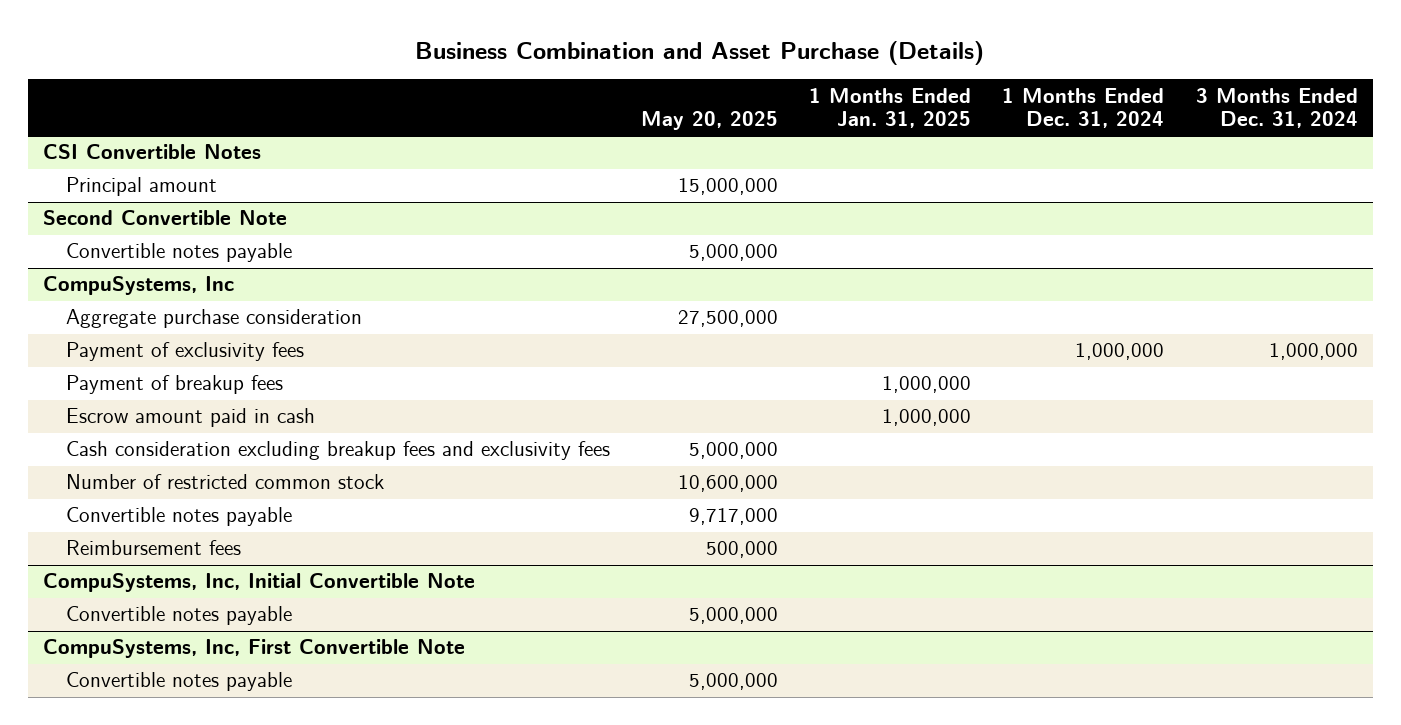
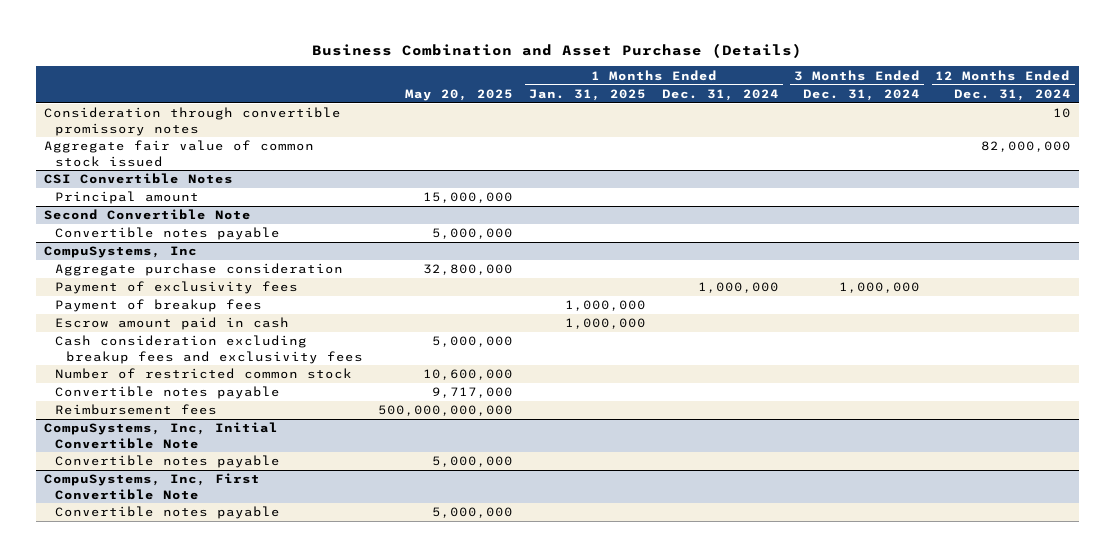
- | May 20, 2025 | 1 Months Ended Jan. 31, 2025 | 1 Months Ended Dec. 31, 2024 | 3 Months Ended Dec. 31, 2024
+ | May 20, 2025 | 1 Months Ended Jan. 31, 2025 | 1 Months Ended Dec. 31, 2024 | 3 Months Ended Dec. 31, 2024 | 12 Months Ended Dec. 31, 2024
+ Consideration through convertible promissory notes | | | | | 10
+ Aggregate fair value of common stock issued | | | | | 82,000,000
@ CompuSystems, Inc
- Aggregate purchase consideration | 27,500,000 | | |
+ Aggregate purchase consideration | 32,800,000 | | | |
- Reimbursement fees | 500,000 | | |
+ Reimbursement fees | 500,000,000,000 | | | |

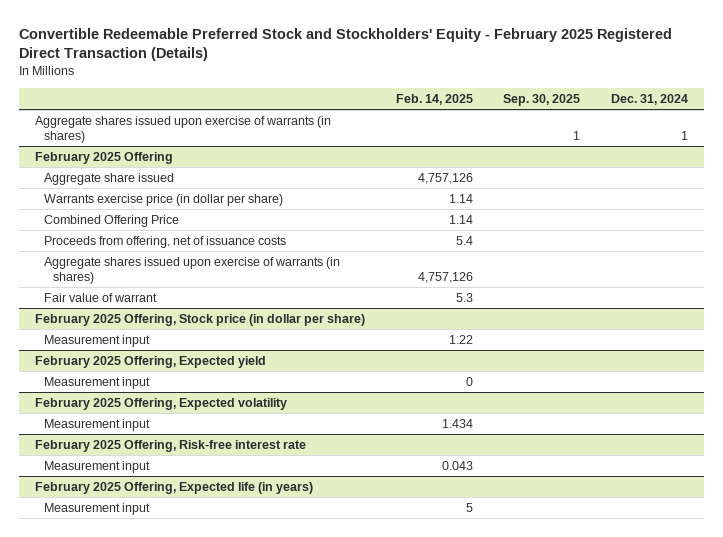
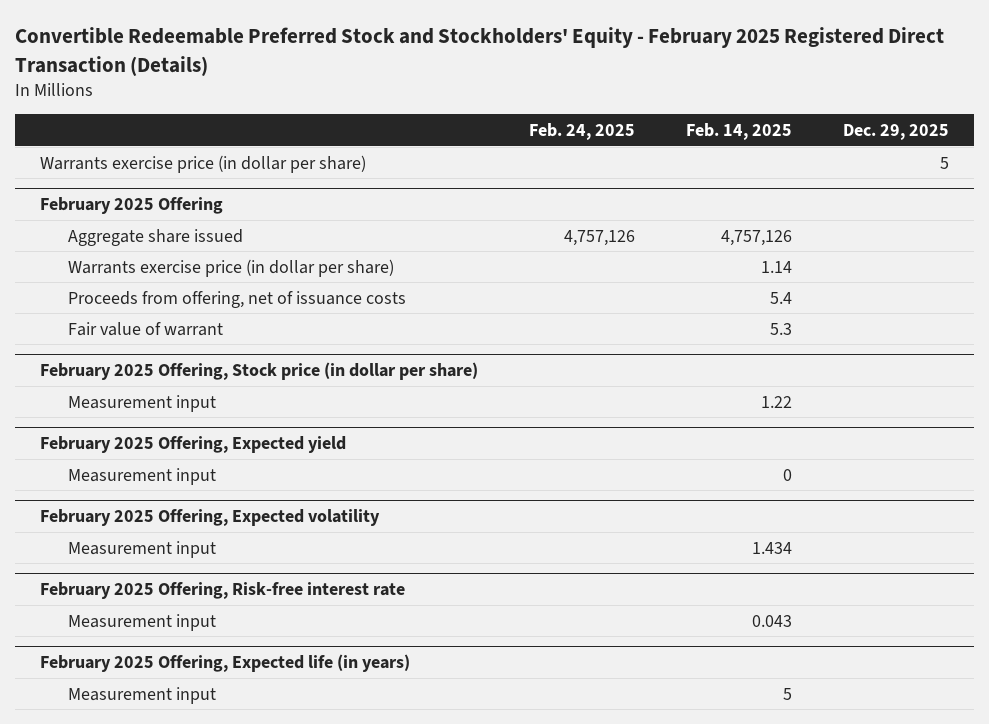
- | Feb. 14, 2025 | Sep. 30, 2025 | Dec. 31, 2024
+ | Feb. 24, 2025 | Feb. 14, 2025 | Dec. 29, 2025
- Aggregate shares issued upon exercise of warrants (in shares) | | 1 | 1
+ Warrants exercise price (in dollar per share) | | | 5
@ February 2025 Offering
- Combined Offering Price | 1.14 | |
- Aggregate shares issued upon exercise of warrants (in shares) | 4,757,126 | |

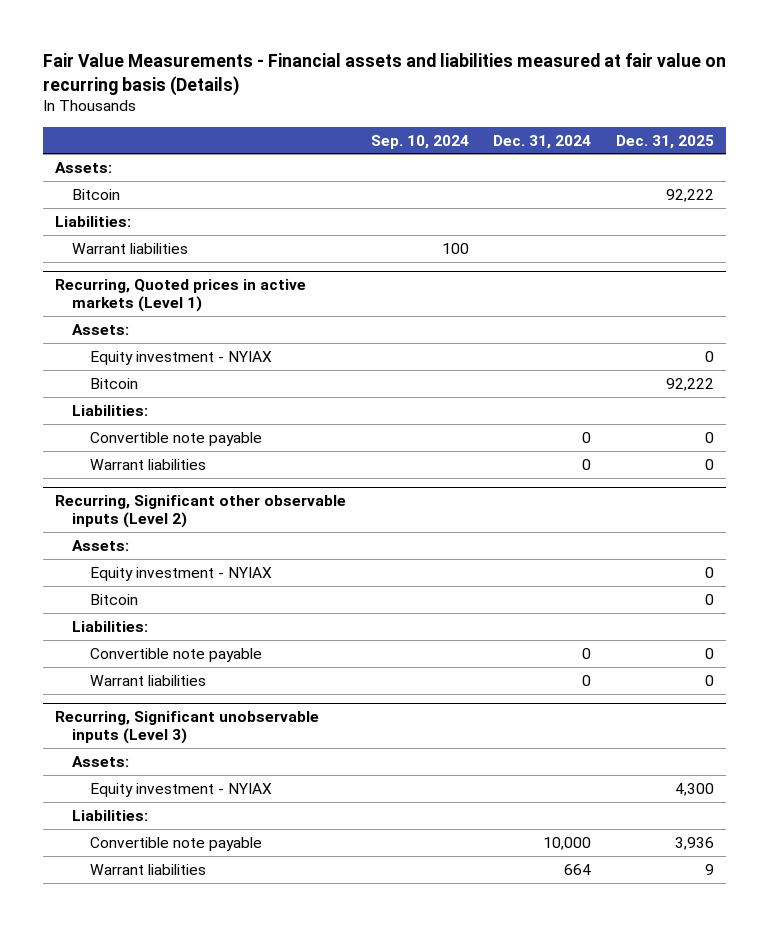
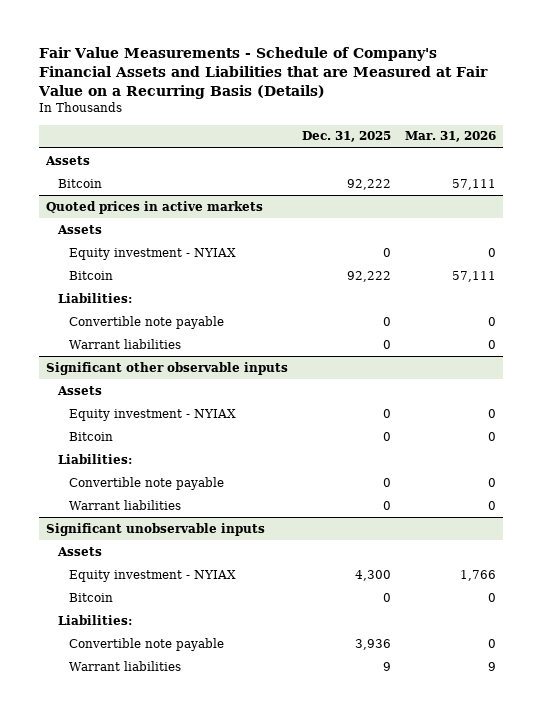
- Fair Value Measurements - Financial assets and liabilities measured at fair value on recurring basis (Details)
+ Fair Value Measurements - Schedule of Company's Financial Assets and Liabilities that are Measured at Fair Value on a Recurring Basis (Details)
- | Sep. 10, 2024 | Dec. 31, 2024 | Dec. 31, 2025
+ | Dec. 31, 2025 | Mar. 31, 2026
- Assets:
+ Assets
- Liabilities:
- Warrant liabilities | 100 | |
- Recurring, Quoted prices in active markets (Level 1)
- Assets:
+ Quoted prices in active markets
+ Assets
- Recurring, Significant other observable inputs (Level 2)
- Assets:
+ Significant other observable inputs
+ Assets
- Recurring, Significant unobservable inputs (Level 3)
- Assets:
+ Significant unobservable inputs
+ Assets
+ Bitcoin | 0 | 0

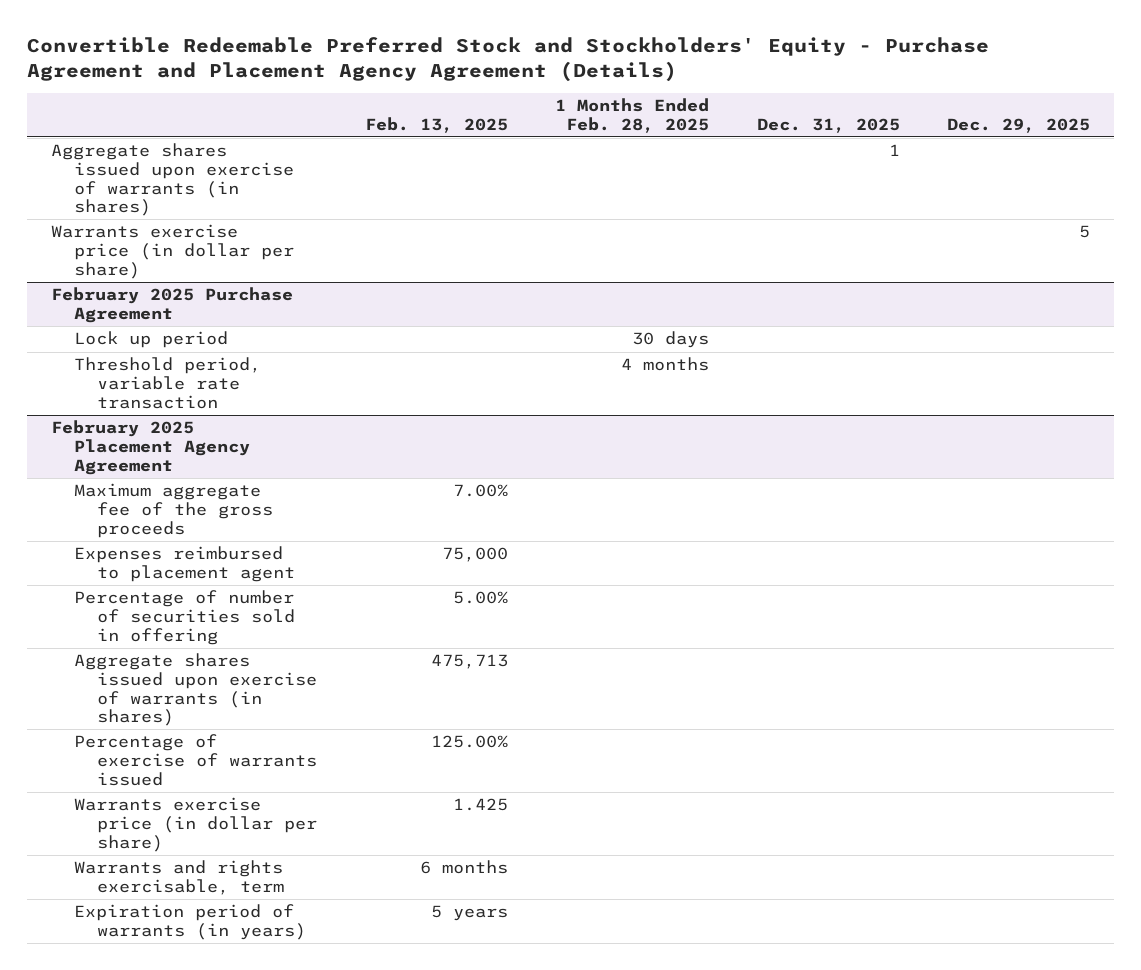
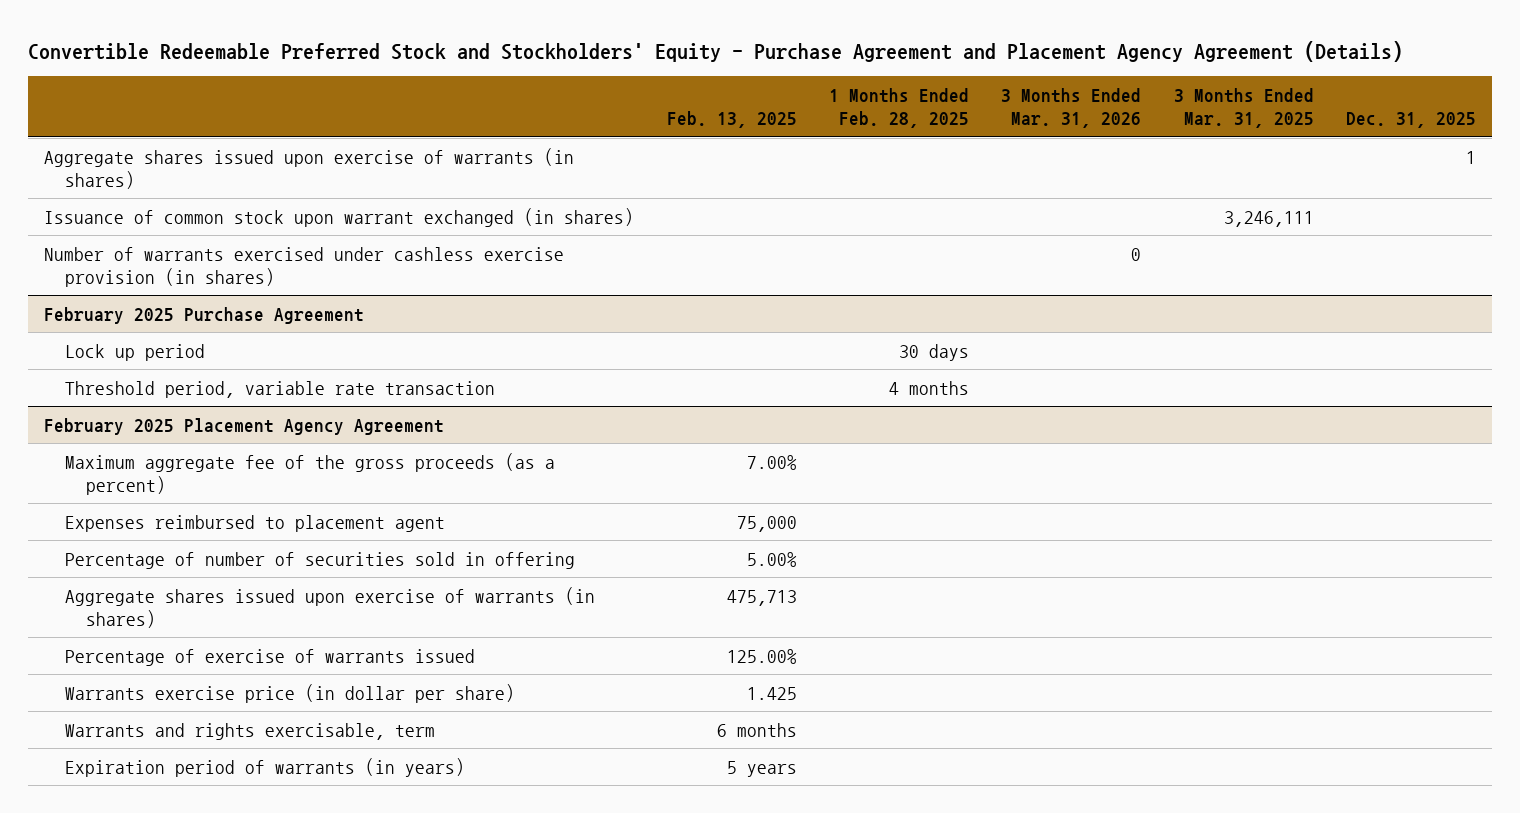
- | Feb. 13, 2025 | 1 Months Ended Feb. 28, 2025 | Dec. 31, 2025 | Dec. 29, 2025
+ | Feb. 13, 2025 | 1 Months Ended Feb. 28, 2025 | 3 Months Ended Mar. 31, 2026 | 3 Months Ended Mar. 31, 2025 | Dec. 31, 2025
- Warrants exercise price (in dollar per share) | | | | 5
+ Issuance of common stock upon warrant exchanged (in shares) | | | | 3,246,111 |
+ Number of warrants exercised under cashless exercise provision (in shares) | | | 0 | |
@ February 2025 Placement Agency Agreement
- Maximum aggregate fee of the gross proceeds | 7.00% | | |
+ Maximum aggregate fee of the gross proceeds (as a percent) | 7.00% | | | |

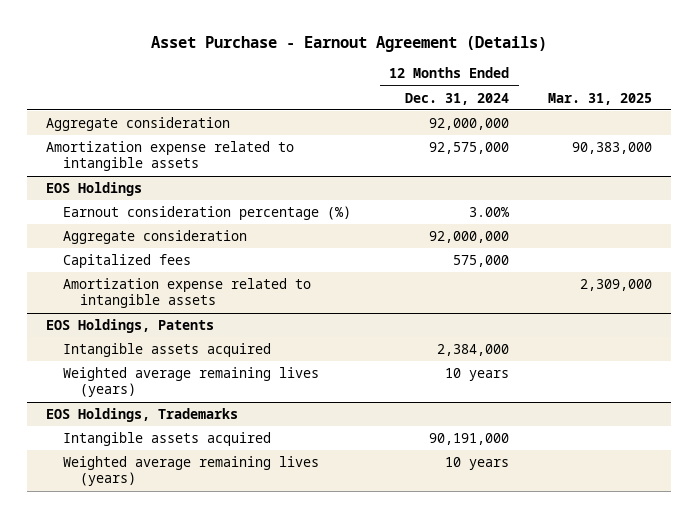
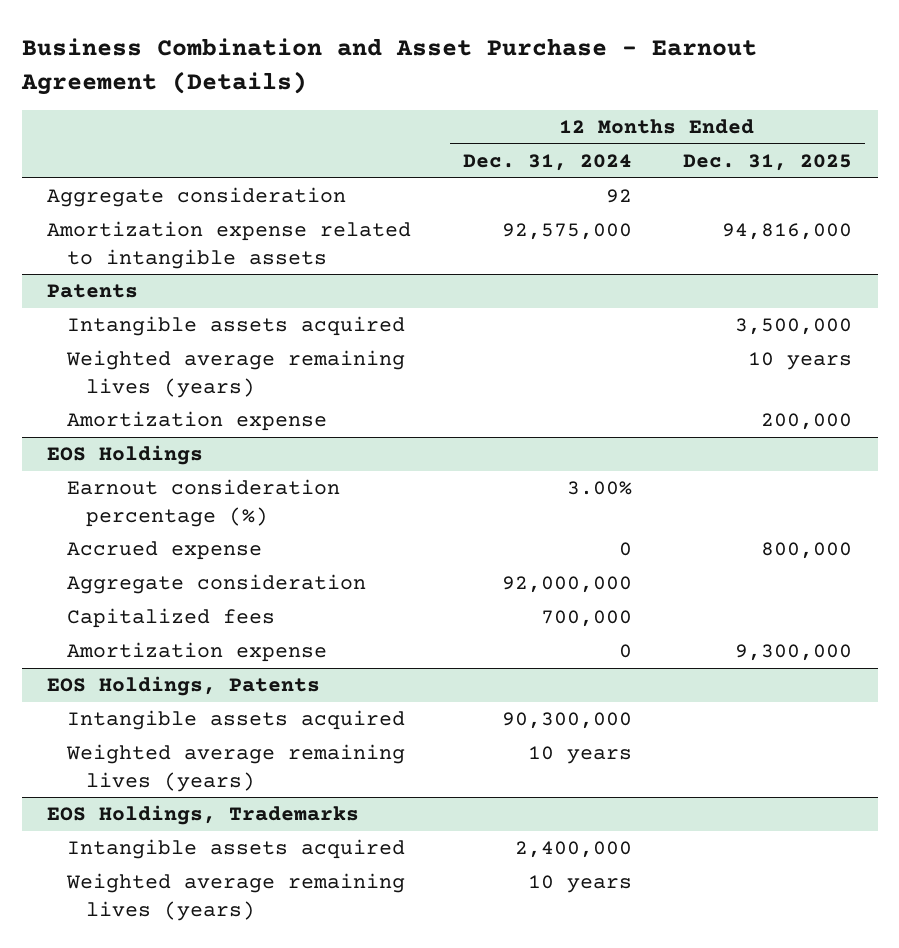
- Asset Purchase - Earnout Agreement (Details)
+ Business Combination and Asset Purchase - Earnout Agreement (Details)
- | 12 Months Ended Dec. 31, 2024 | Mar. 31, 2025
+ | 12 Months Ended Dec. 31, 2024 | 12 Months Ended Dec. 31, 2025
- Aggregate consideration | 92,000,000 |
+ Aggregate consideration | 92 |
+ Patents
+ Intangible assets acquired | | 3,500,000
+ Weighted average remaining lives (years) | | 10 years
+ Amortization expense | | 200,000
@ EOS Holdings
+ Accrued expense | 0 | 800,000
- Capitalized fees | 575,000 |
- Amortization expense related to intangible assets | | 2,309,000
+ Capitalized fees | 700,000 |
+ Amortization expense | 0 | 9,300,000
@ EOS Holdings, Patents
- Intangible assets acquired | 2,384,000 |
+ Intangible assets acquired | 90,300,000 |
@ EOS Holdings, Trademarks
- Intangible assets acquired | 90,191,000 |
+ Intangible assets acquired | 2,400,000 |

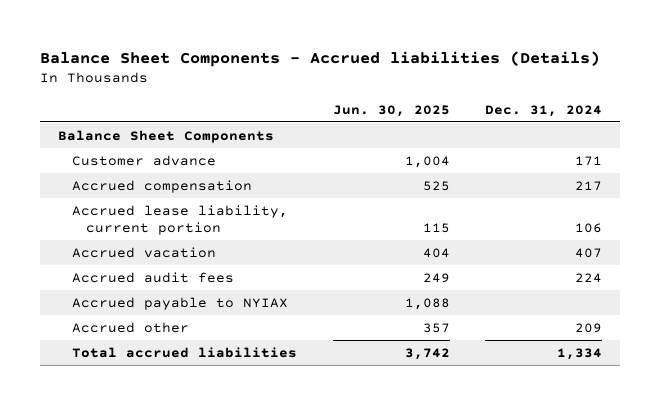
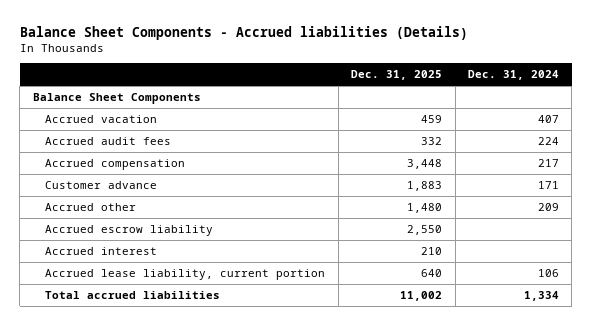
- | Jun. 30, 2025 | Dec. 31, 2024
+ | Dec. 31, 2025 | Dec. 31, 2024
- Accrued payable to NYIAX | 1,088 |
moved down: Accrued compensation | 3,448 | 217
moved down: Customer advance | 1,883 | 171
+ Accrued escrow liability | 2,550 |
+ Accrued interest | 210 |
moved down: Accrued lease liability, current portion | 640 | 106

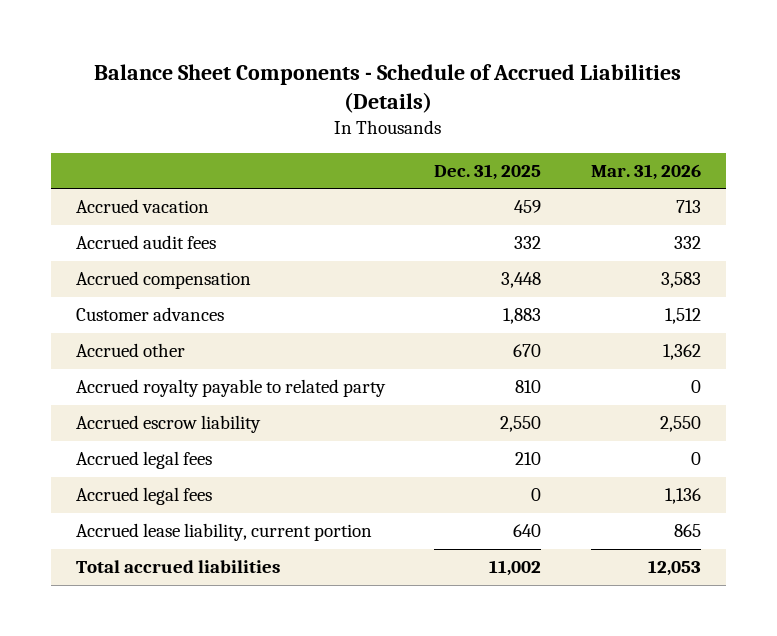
- Balance Sheet Components - Accrued liabilities (Details)
+ Balance Sheet Components - Schedule of Accrued Liabilities (Details)
- | Dec. 31, 2025 | Dec. 31, 2024
+ | Dec. 31, 2025 | Mar. 31, 2026
- Balance Sheet Components
- Customer advance | 1,883 | 171
- Accrued other | 1,480 | 209
+ Customer advances | 1,883 | 1,512
+ Accrued other | 670 | 1,362
+ Accrued royalty payable to related party | 810 | 0
- Accrued interest | 210 |
+ Accrued legal fees | 210 | 0
+ Accrued legal fees | 0 | 1,136

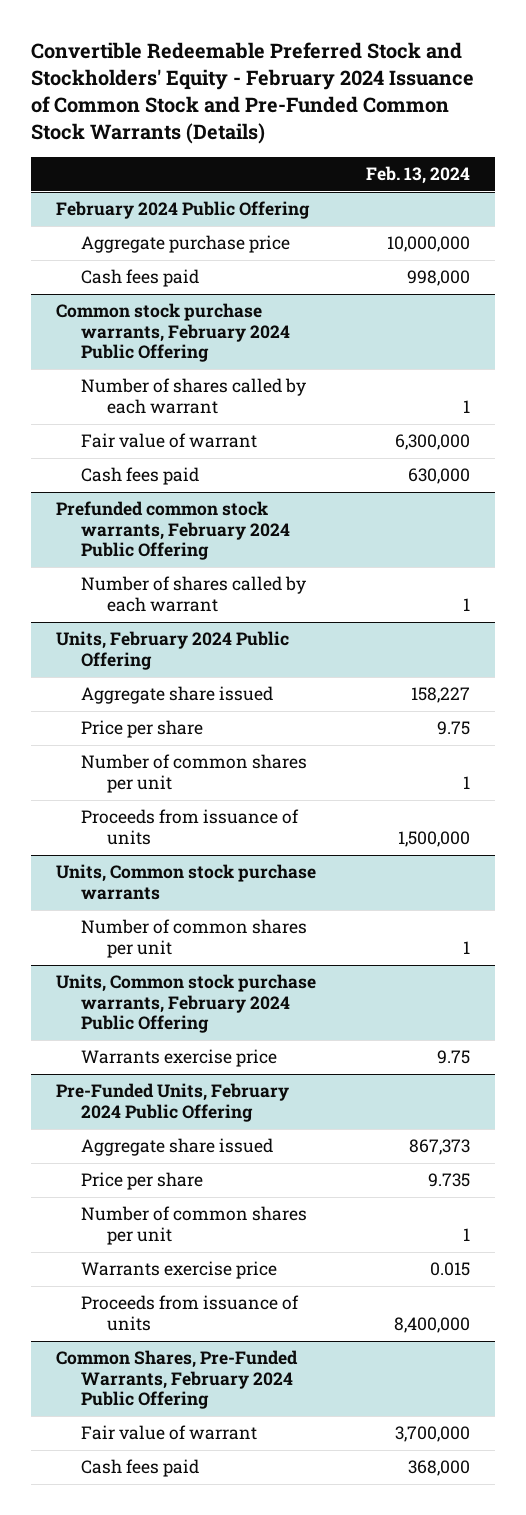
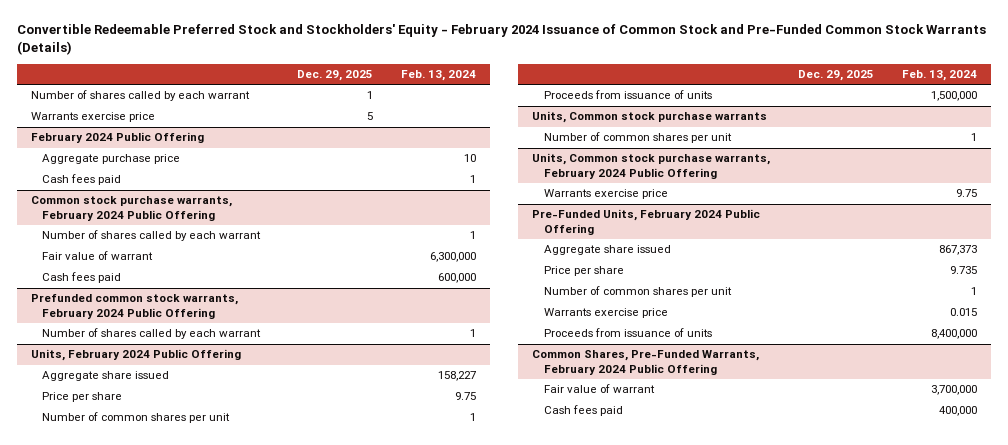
- | Feb. 13, 2024
+ | Dec. 29, 2025 | Feb. 13, 2024
+ Number of shares called by each warrant | 1 |
+ Warrants exercise price | 5 |
@ February 2024 Public Offering
- Aggregate purchase price | 10,000,000
- Cash fees paid | 998,000
+ Aggregate purchase price | | 10
+ Cash fees paid | | 1
@ Common stock purchase warrants, February 2024 Public Offering
- Cash fees paid | 630,000
+ Cash fees paid | | 600,000
@ Common Shares, Pre-Funded Warrants, February 2024 Public Offering
- Cash fees paid | 368,000
+ Cash fees paid | | 400,000

